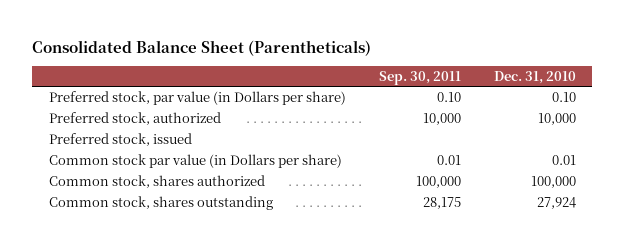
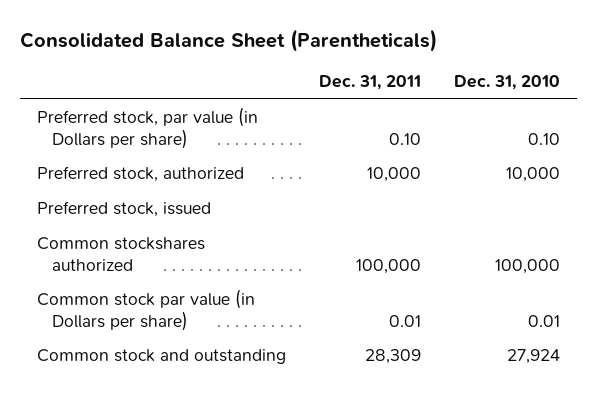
- | Sep. 30, 2011 | Dec. 31, 2010
+ | Dec. 31, 2011 | Dec. 31, 2010
+ Common stockshares authorized | 100,000 | 100,000
- Common stock, shares authorized | 100,000 | 100,000
- Common stock, shares outstanding | 28,175 | 27,924
+ Common stock and outstanding | 28,309 | 27,924

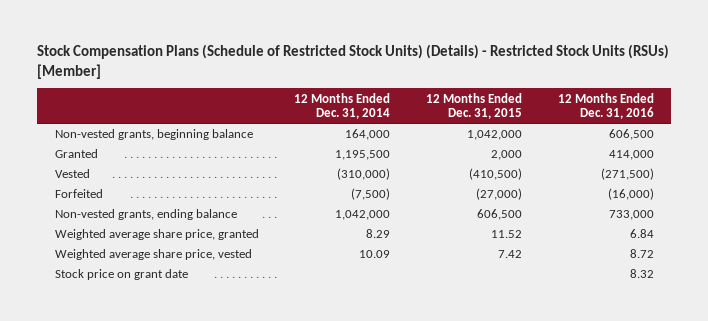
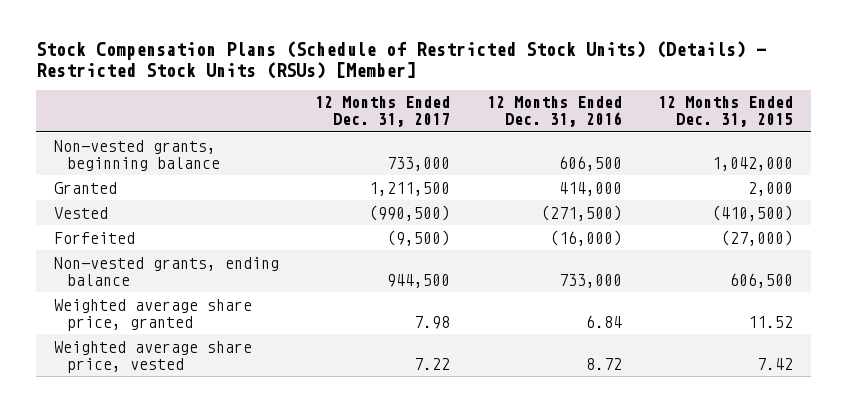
- | 12 Months Ended Dec. 31, 2014 | 12 Months Ended Dec. 31, 2015 | 12 Months Ended Dec. 31, 2016
+ | 12 Months Ended Dec. 31, 2017 | 12 Months Ended Dec. 31, 2016 | 12 Months Ended Dec. 31, 2015
- Stock price on grant date | | | 8.32

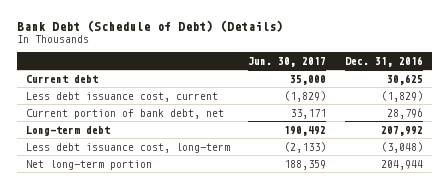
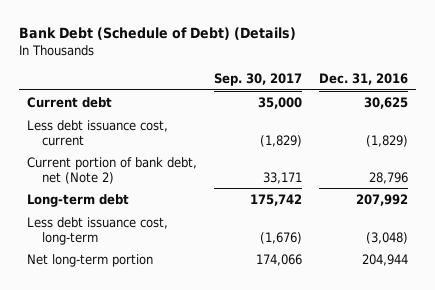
- | Jun. 30, 2017 | Dec. 31, 2016
+ | Sep. 30, 2017 | Dec. 31, 2016
- Current portion of bank debt, net | 33,171 | 28,796
+ Current portion of bank debt, net (Note 2) | 33,171 | 28,796

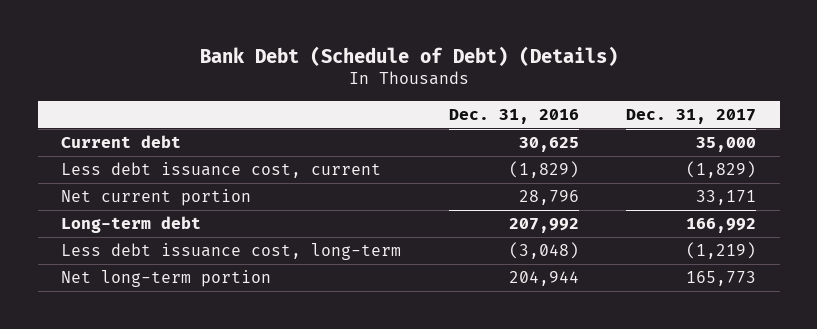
- | Sep. 30, 2017 | Dec. 31, 2016
+ | Dec. 31, 2016 | Dec. 31, 2017
- Current portion of bank debt, net (Note 2) | 33,171 | 28,796
+ Net current portion | 28,796 | 33,171

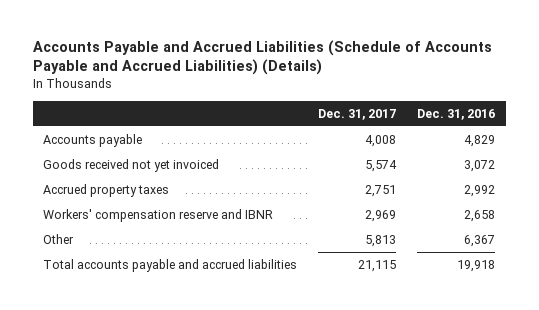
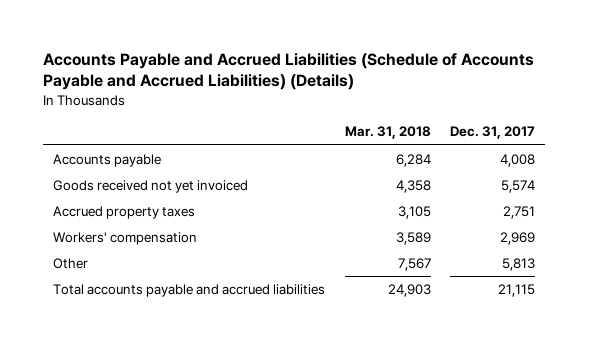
- | Dec. 31, 2017 | Dec. 31, 2016
+ | Mar. 31, 2018 | Dec. 31, 2017
- Workers' compensation reserve and IBNR | 2,969 | 2,658
+ Workers' compensation | 3,589 | 2,969

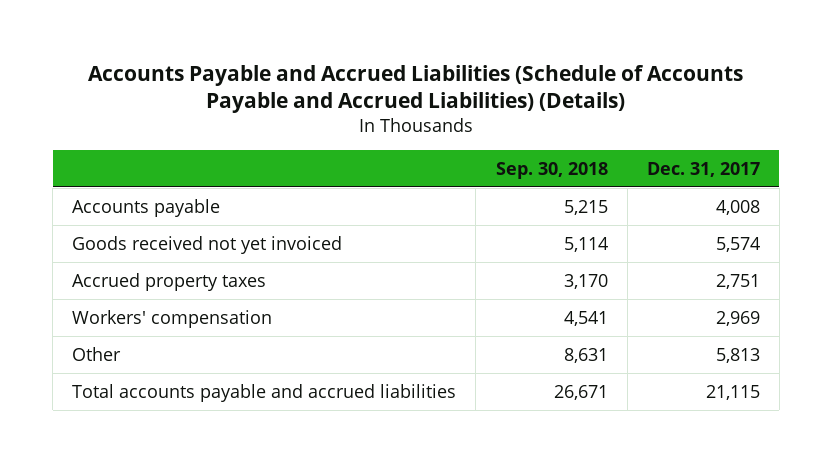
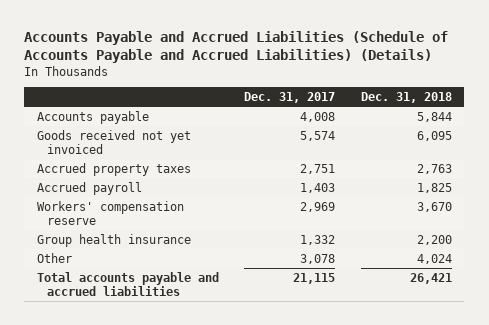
- | Sep. 30, 2018 | Dec. 31, 2017
+ | Dec. 31, 2017 | Dec. 31, 2018
- Workers' compensation | 4,541 | 2,969
- Other | 8,631 | 5,813
+ Accrued payroll | 1,403 | 1,825
+ Workers' compensation reserve | 2,969 | 3,670
+ Group health insurance | 1,332 | 2,200
+ Other | 3,078 | 4,024

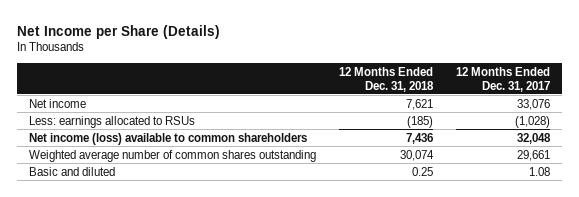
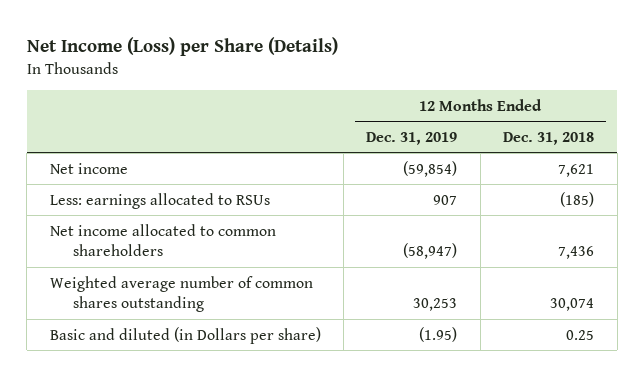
- Net Income per Share (Details)
+ Net Income (Loss) per Share (Details)
- | 12 Months Ended Dec. 31, 2018 | 12 Months Ended Dec. 31, 2017
+ | 12 Months Ended Dec. 31, 2019 | 12 Months Ended Dec. 31, 2018
- Net income (loss) available to common shareholders | 7,436 | 32,048
+ Net income allocated to common shareholders | (58,947) | 7,436
- Basic and diluted | 0.25 | 1.08
+ Basic and diluted (in Dollars per share) | (1.95) | 0.25

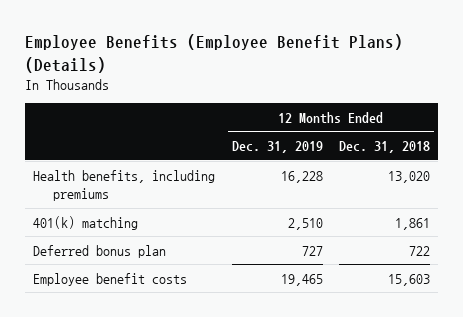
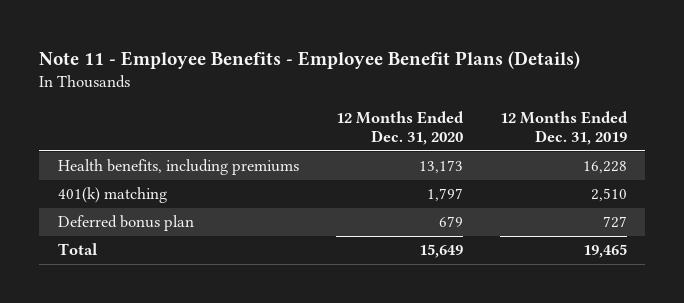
- Employee Benefits (Employee Benefit Plans) (Details)
+ Note 11 - Employee Benefits - Employee Benefit Plans (Details)
- | 12 Months Ended Dec. 31, 2019 | 12 Months Ended Dec. 31, 2018
+ | 12 Months Ended Dec. 31, 2020 | 12 Months Ended Dec. 31, 2019
- Employee benefit costs | 19,465 | 15,603
+ Total | 15,649 | 19,465

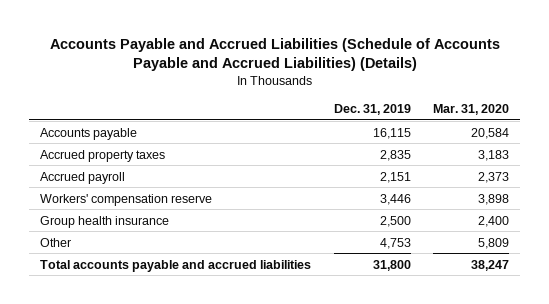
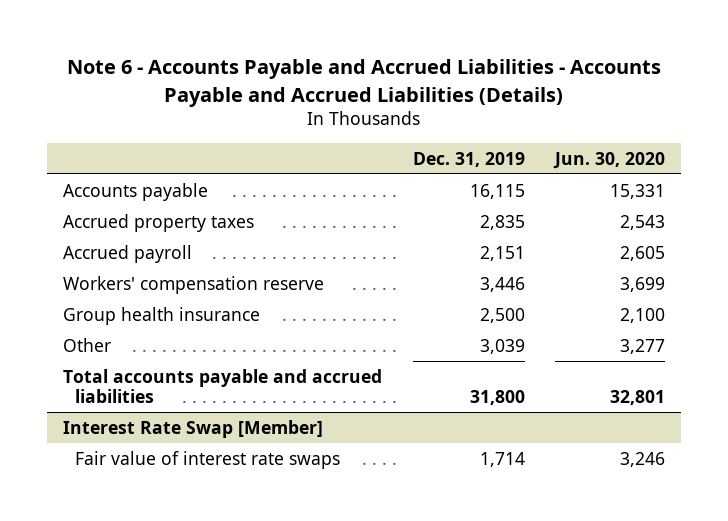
- Accounts Payable and Accrued Liabilities (Schedule of Accounts Payable and Accrued Liabilities) (Details)
+ Note 6 - Accounts Payable and Accrued Liabilities - Accounts Payable and Accrued Liabilities (Details)
- | Dec. 31, 2019 | Mar. 31, 2020
+ | Dec. 31, 2019 | Jun. 30, 2020
- Other | 4,753 | 5,809
+ Other | 3,039 | 3,277
+ Interest Rate Swap [Member]
+ Fair value of interest rate swaps | 1,714 | 3,246

